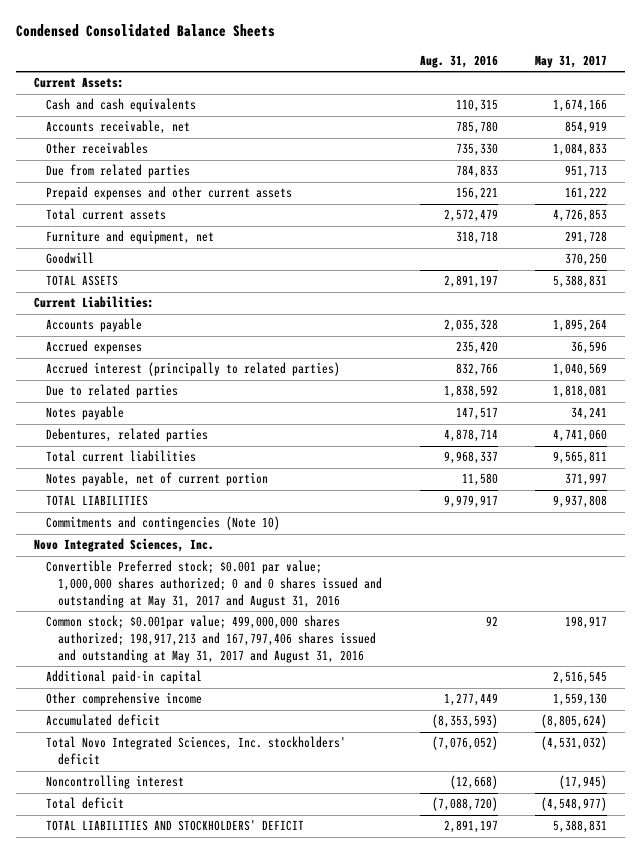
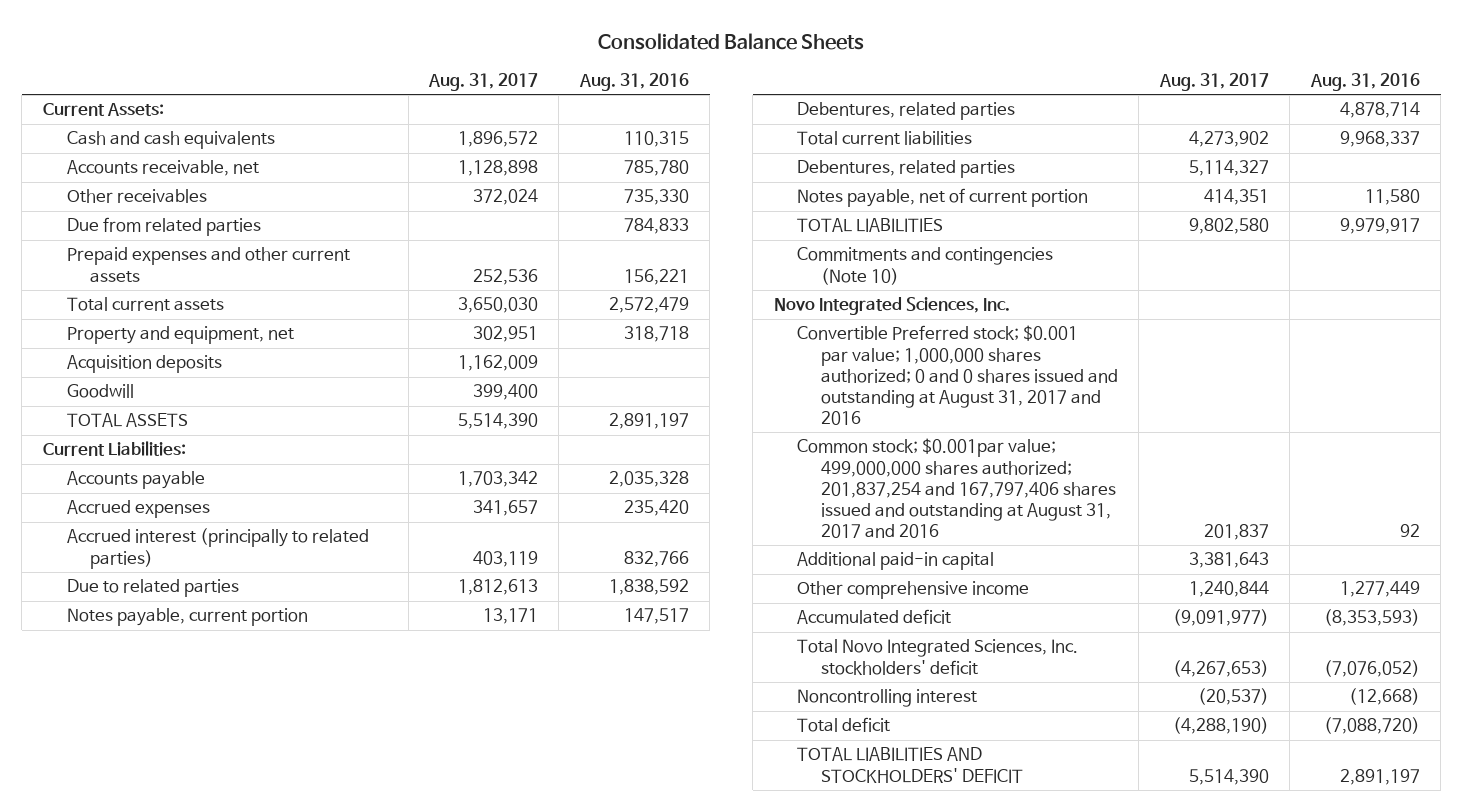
- Condensed Consolidated Balance Sheets
+ Consolidated Balance Sheets
- | Aug. 31, 2016 | May 31, 2017
+ | Aug. 31, 2017 | Aug. 31, 2016
- Furniture and equipment, net | 318,718 | 291,728
+ Property and equipment, net | 302,951 | 318,718
+ Acquisition deposits | 1,162,009 |
- Notes payable | 147,517 | 34,241
+ Notes payable, current portion | 13,171 | 147,517
+ Debentures, related parties | 5,114,327 |
- Convertible Preferred stock; $0.001 par value; 1,000,000 shares authorized; 0 and 0 shares issued and outstanding at May 31, 2017 and August 31, 2016
- Common stock; $0.001par value; 499,000,000 shares authorized; 198,917,213 and 167,797,406 shares issued and outstanding at May 31, 2017 and August 31, 2016 | 92 | 198,917
+ Convertible Preferred stock; $0.001 par value; 1,000,000 shares authorized; 0 and 0 shares issued and outstanding at August 31, 2017 and 2016
+ Common stock; $0.001par value; 499,000,000 shares authorized; 201,837,254 and 167,797,406 shares issued and outstanding at August 31, 2017 and 2016 | 201,837 | 92

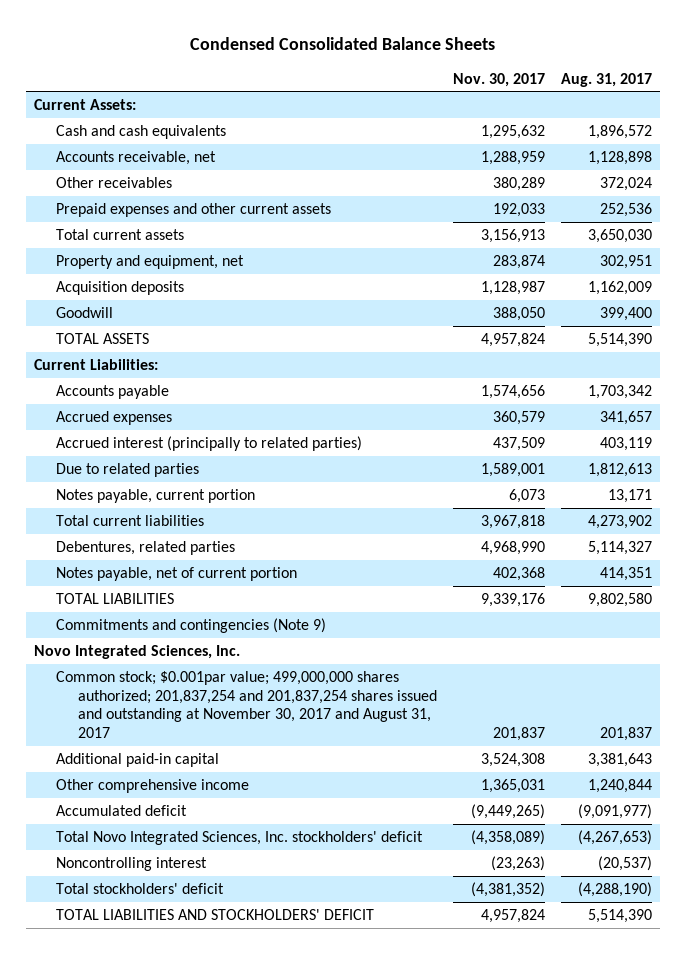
- Consolidated Balance Sheets
+ Condensed Consolidated Balance Sheets
- | Aug. 31, 2017 | Aug. 31, 2016
+ | Nov. 30, 2017 | Aug. 31, 2017
- Due from related parties | | 784,833
- Debentures, related parties | | 4,878,714
- Commitments and contingencies (Note 10)
+ Commitments and contingencies (Note 9)
- Convertible Preferred stock; $0.001 par value; 1,000,000 shares authorized; 0 and 0 shares issued and outstanding at August 31, 2017 and 2016
- Common stock; $0.001par value; 499,000,000 shares authorized; 201,837,254 and 167,797,406 shares issued and outstanding at August 31, 2017 and 2016 | 201,837 | 92
+ Common stock; $0.001par value; 499,000,000 shares authorized; 201,837,254 and 201,837,254 shares issued and outstanding at November 30, 2017 and August 31, 2017 | 201,837 | 201,837
- Total deficit | (4,288,190) | (7,088,720)
+ Total stockholders' deficit | (4,381,352) | (4,288,190)

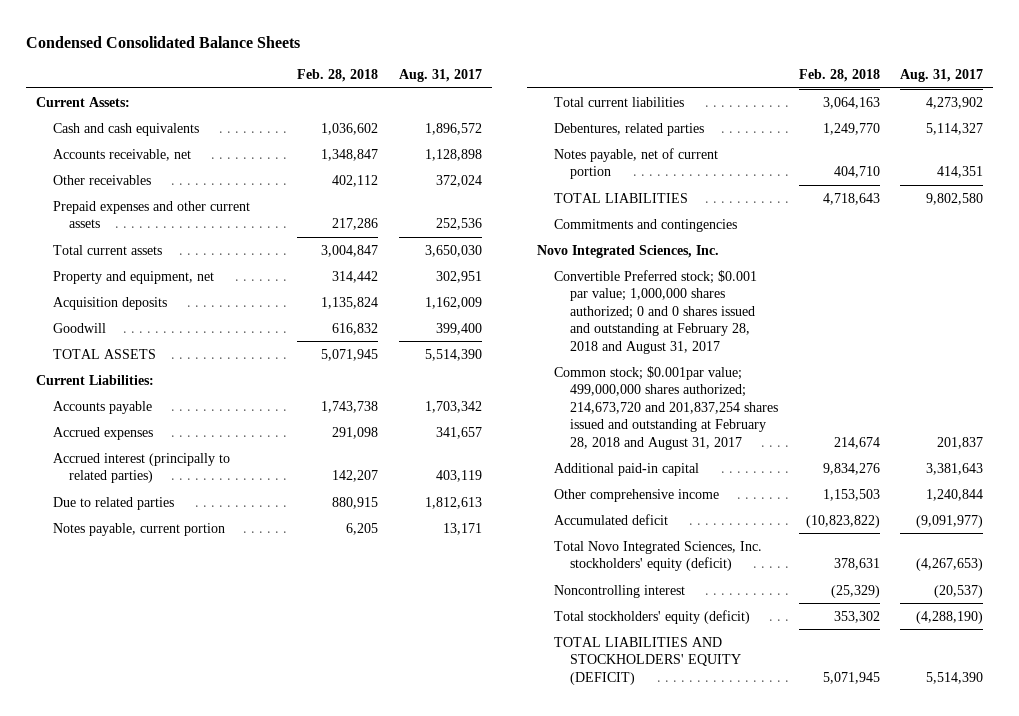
- | Nov. 30, 2017 | Aug. 31, 2017
+ | Feb. 28, 2018 | Aug. 31, 2017
- Commitments and contingencies (Note 9)
+ Commitments and contingencies
- Common stock; $0.001par value; 499,000,000 shares authorized; 201,837,254 and 201,837,254 shares issued and outstanding at November 30, 2017 and August 31, 2017 | 201,837 | 201,837
+ Convertible Preferred stock; $0.001 par value; 1,000,000 shares authorized; 0 and 0 shares issued and outstanding at February 28, 2018 and August 31, 2017
+ Common stock; $0.001par value; 499,000,000 shares authorized; 214,673,720 and 201,837,254 shares issued and outstanding at February 28, 2018 and August 31, 2017 | 214,674 | 201,837
- Total Novo Integrated Sciences, Inc. stockholders' deficit | (4,358,089) | (4,267,653)
+ Total Novo Integrated Sciences, Inc. stockholders' equity (deficit) | 378,631 | (4,267,653)
- Total stockholders' deficit | (4,381,352) | (4,288,190)
- TOTAL LIABILITIES AND STOCKHOLDERS' DEFICIT | 4,957,824 | 5,514,390
+ Total stockholders' equity (deficit) | 353,302 | (4,288,190)
+ TOTAL LIABILITIES AND STOCKHOLDERS' EQUITY (DEFICIT) | 5,071,945 | 5,514,390

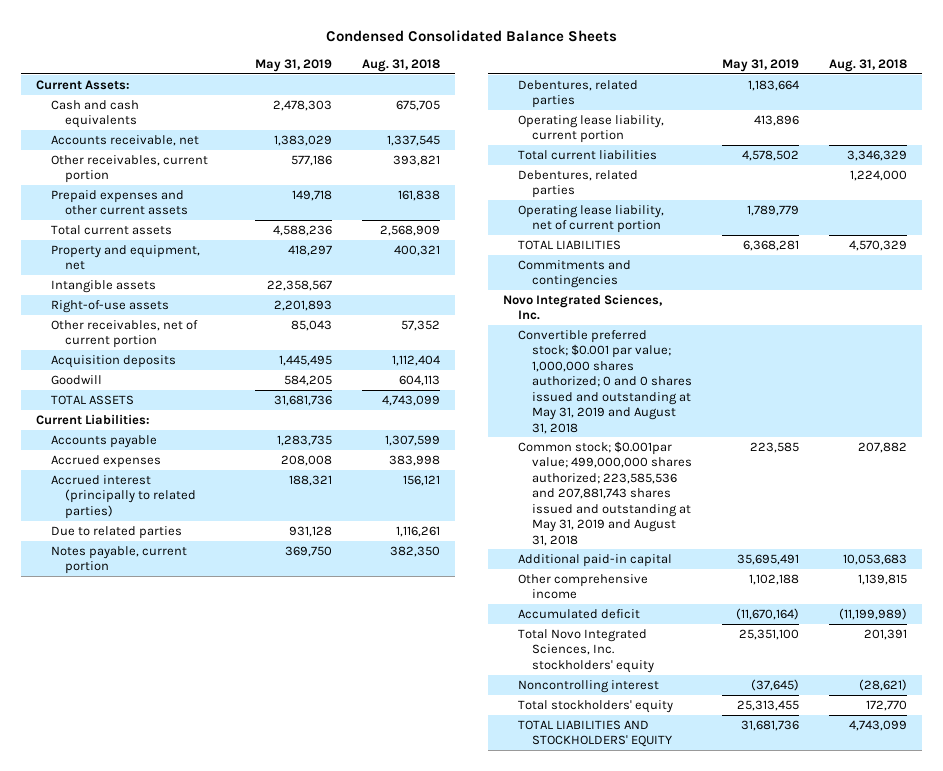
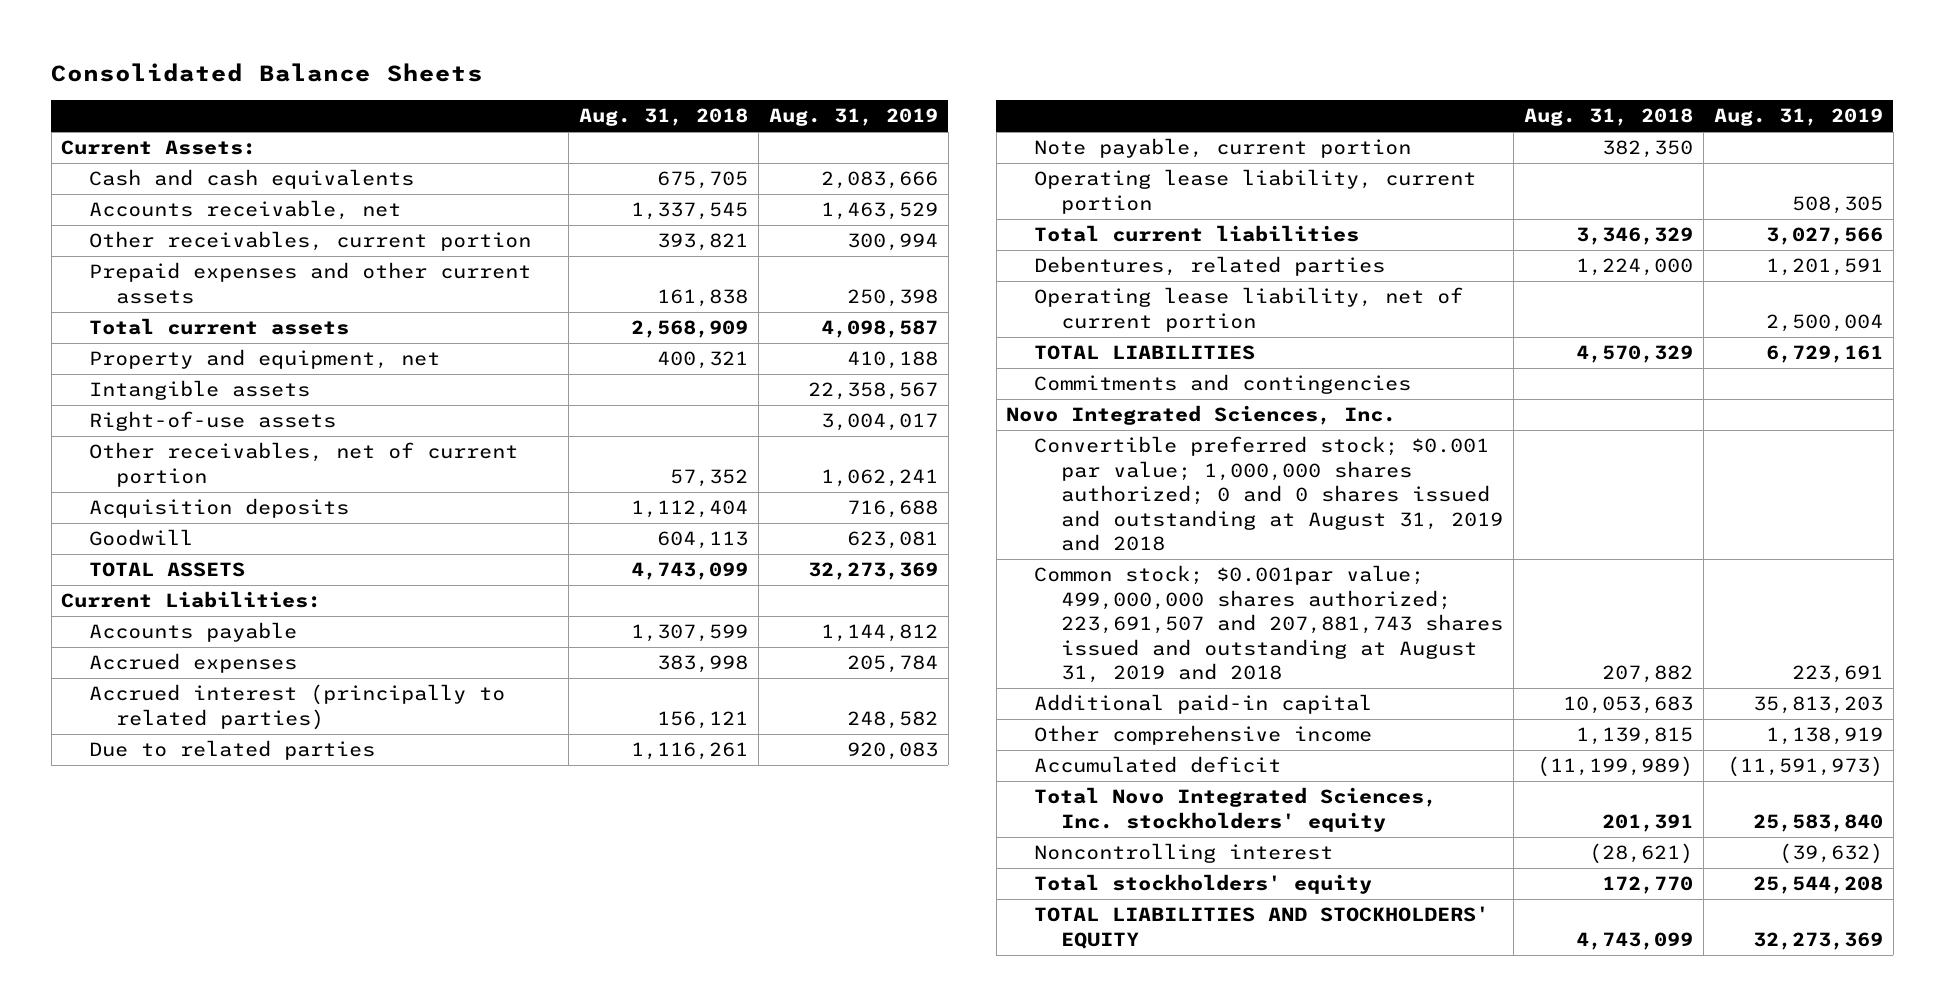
- Condensed Consolidated Balance Sheets
+ Consolidated Balance Sheets
- | May 31, 2019 | Aug. 31, 2018
+ | Aug. 31, 2018 | Aug. 31, 2019
- Notes payable, current portion | 369,750 | 382,350
- Debentures, related parties | 1,183,664 |
+ Note payable, current portion | 382,350 |
- Convertible preferred stock; $0.001 par value; 1,000,000 shares authorized; 0 and 0 shares issued and outstanding at May 31, 2019 and August 31, 2018
- Common stock; $0.001par value; 499,000,000 shares authorized; 223,585,536 and 207,881,743 shares issued and outstanding at May 31, 2019 and August 31, 2018 | 223,585 | 207,882
+ Convertible preferred stock; $0.001 par value; 1,000,000 shares authorized; 0 and 0 shares issued and outstanding at August 31, 2019 and 2018
+ Common stock; $0.001par value; 499,000,000 shares authorized; 223,691,507 and 207,881,743 shares issued and outstanding at August 31, 2019 and 2018 | 207,882 | 223,691

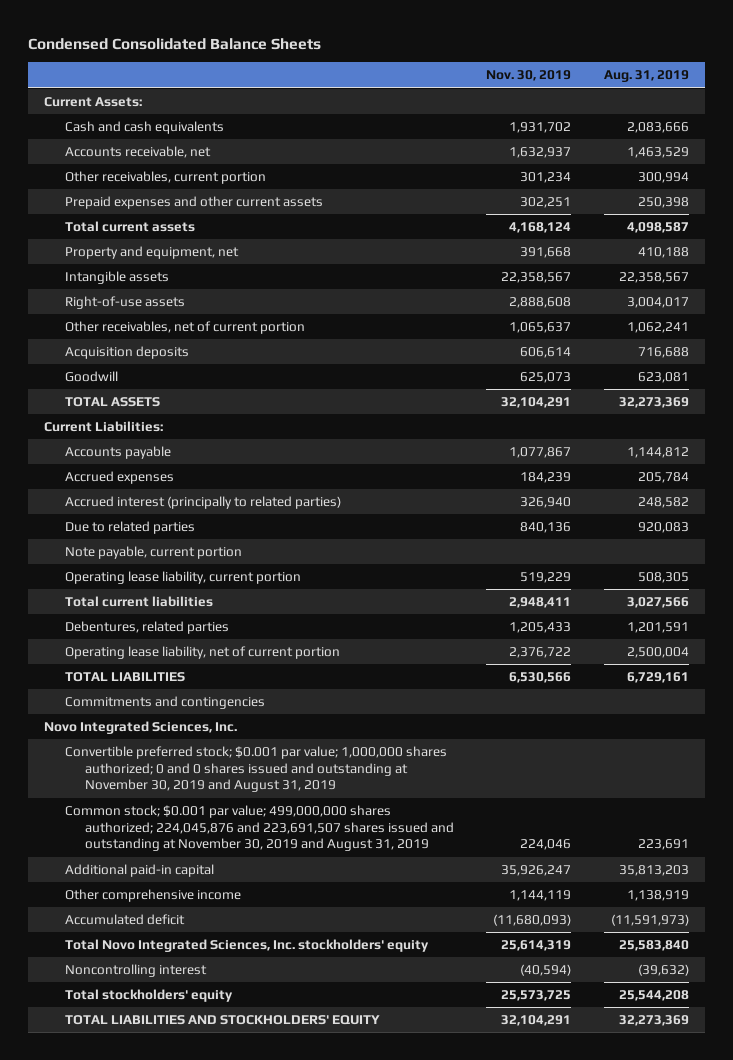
- Consolidated Balance Sheets
+ Condensed Consolidated Balance Sheets
- | Aug. 31, 2018 | Aug. 31, 2019
+ | Nov. 30, 2019 | Aug. 31, 2019
- Convertible preferred stock; $0.001 par value; 1,000,000 shares authorized; 0 and 0 shares issued and outstanding at August 31, 2019 and 2018
- Common stock; $0.001par value; 499,000,000 shares authorized; 223,691,507 and 207,881,743 shares issued and outstanding at August 31, 2019 and 2018 | 207,882 | 223,691
+ Convertible preferred stock; $0.001 par value; 1,000,000 shares authorized; 0 and 0 shares issued and outstanding at November 30, 2019 and August 31, 2019
+ Common stock; $0.001 par value; 499,000,000 shares authorized; 224,045,876 and 223,691,507 shares issued and outstanding at November 30, 2019 and August 31, 2019 | 224,046 | 223,691

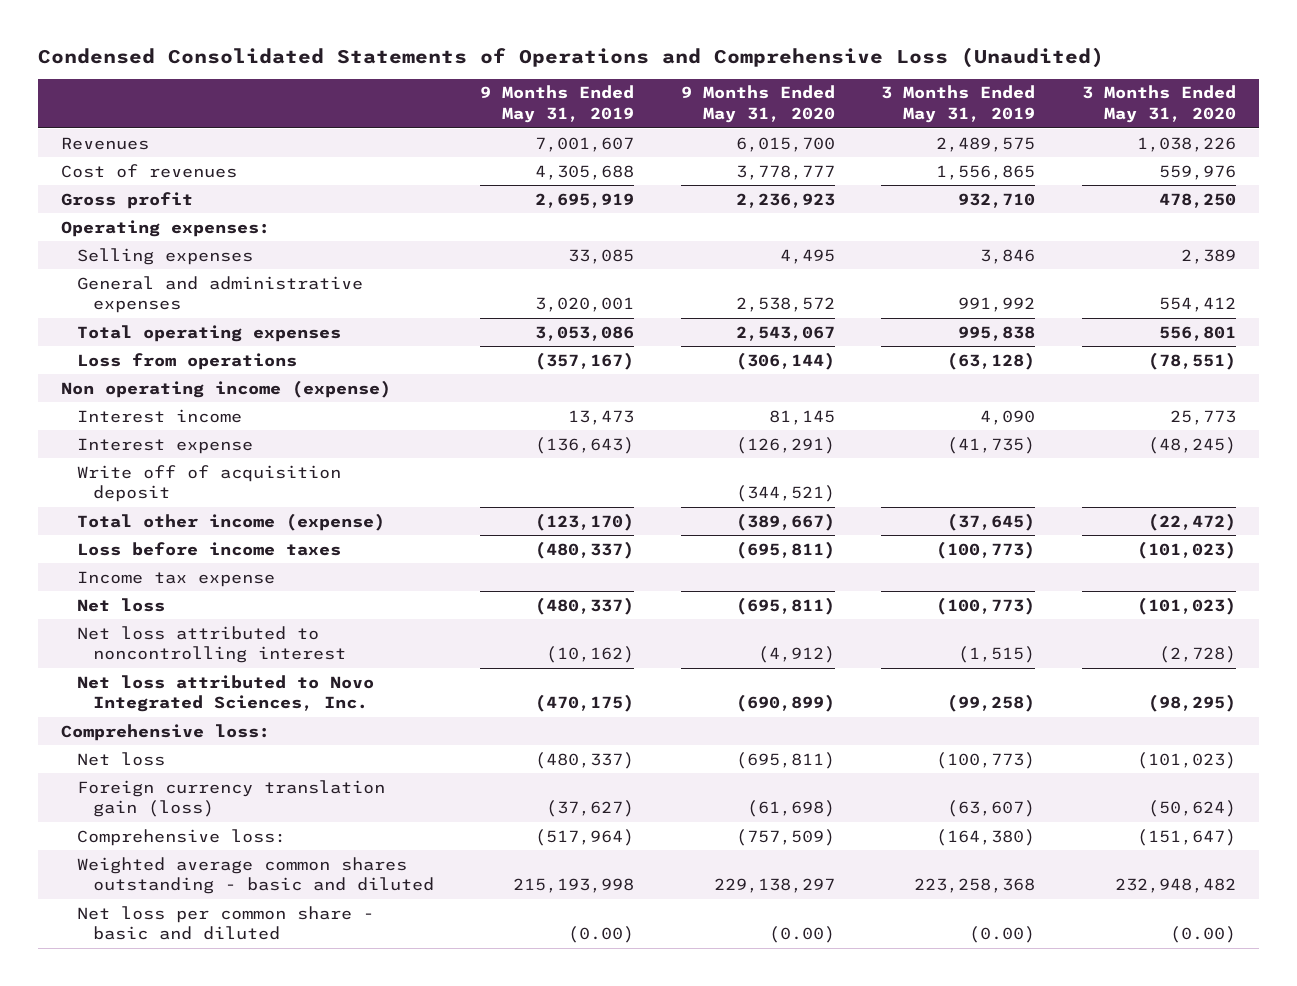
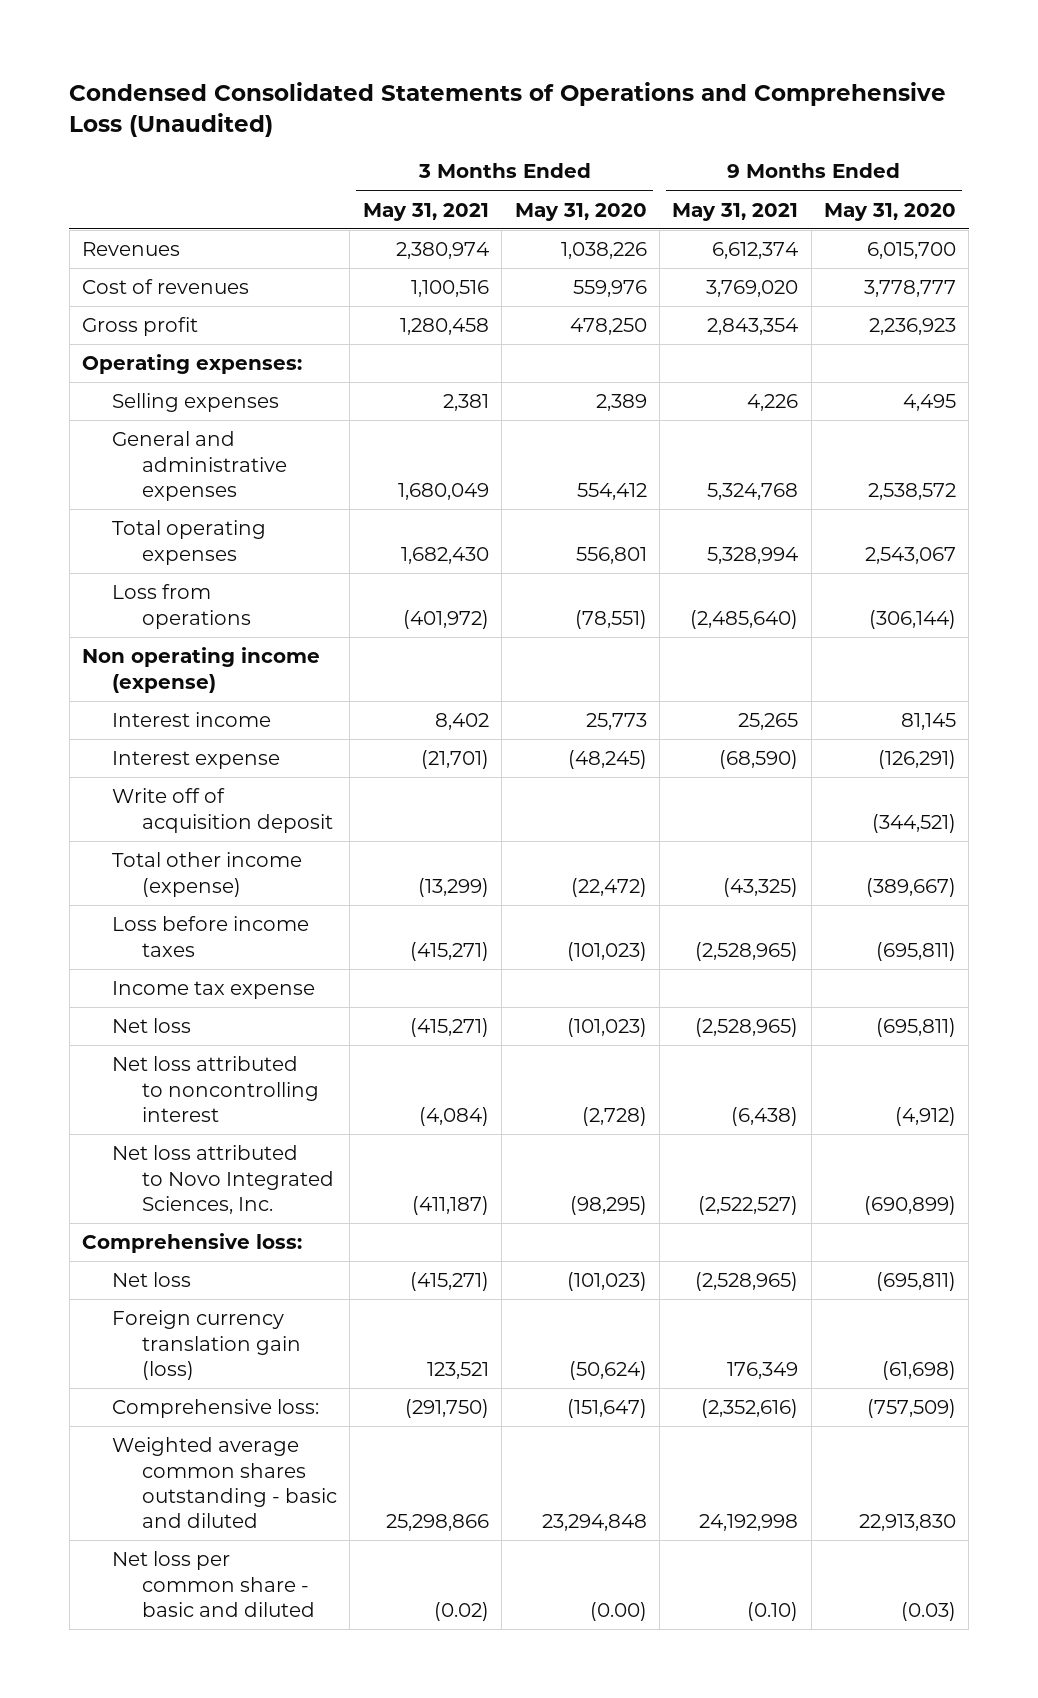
- | 9 Months Ended May 31, 2019 | 9 Months Ended May 31, 2020 | 3 Months Ended May 31, 2019 | 3 Months Ended May 31, 2020
+ | 3 Months Ended May 31, 2021 | 3 Months Ended May 31, 2020 | 9 Months Ended May 31, 2021 | 9 Months Ended May 31, 2020
- Weighted average common shares outstanding - basic and diluted | 215,193,998 | 229,138,297 | 223,258,368 | 232,948,482
- Net loss per common share - basic and diluted | (0.00) | (0.00) | (0.00) | (0.00)
+ Weighted average common shares outstanding - basic and diluted | 25,298,866 | 23,294,848 | 24,192,998 | 22,913,830
+ Net loss per common share - basic and diluted | (0.02) | (0.00) | (0.10) | (0.03)

